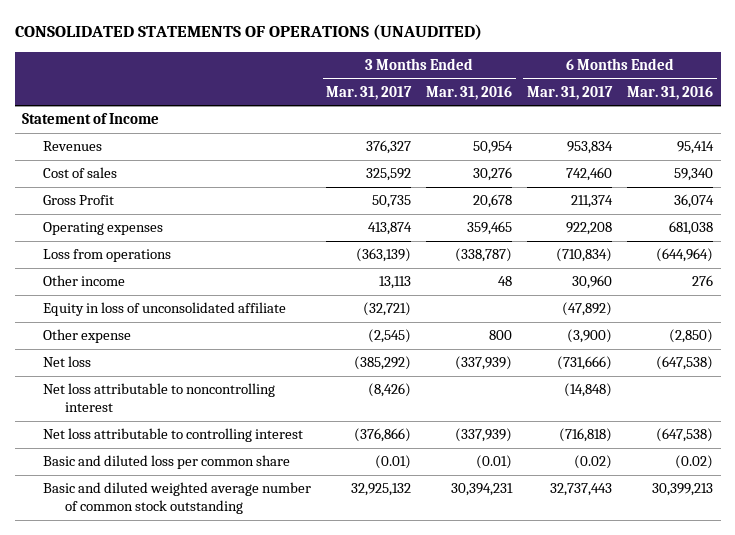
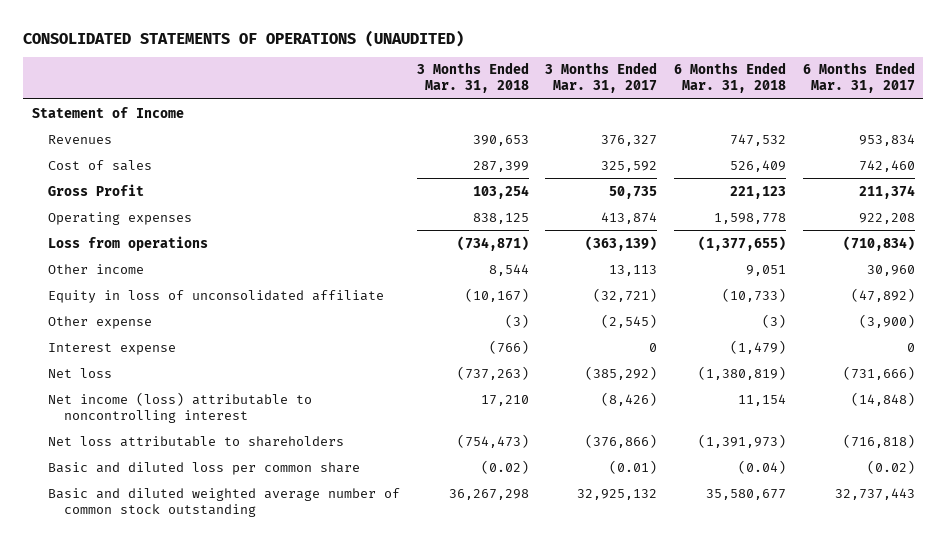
- | 3 Months Ended Mar. 31, 2017 | 3 Months Ended Mar. 31, 2016 | 6 Months Ended Mar. 31, 2017 | 6 Months Ended Mar. 31, 2016
+ | 3 Months Ended Mar. 31, 2018 | 3 Months Ended Mar. 31, 2017 | 6 Months Ended Mar. 31, 2018 | 6 Months Ended Mar. 31, 2017
+ Interest expense | (766) | 0 | (1,479) | 0
- Net loss attributable to noncontrolling interest | (8,426) | | (14,848) |
- Net loss attributable to controlling interest | (376,866) | (337,939) | (716,818) | (647,538)
+ Net income (loss) attributable to noncontrolling interest | 17,210 | (8,426) | 11,154 | (14,848)
+ Net loss attributable to shareholders | (754,473) | (376,866) | (1,391,973) | (716,818)

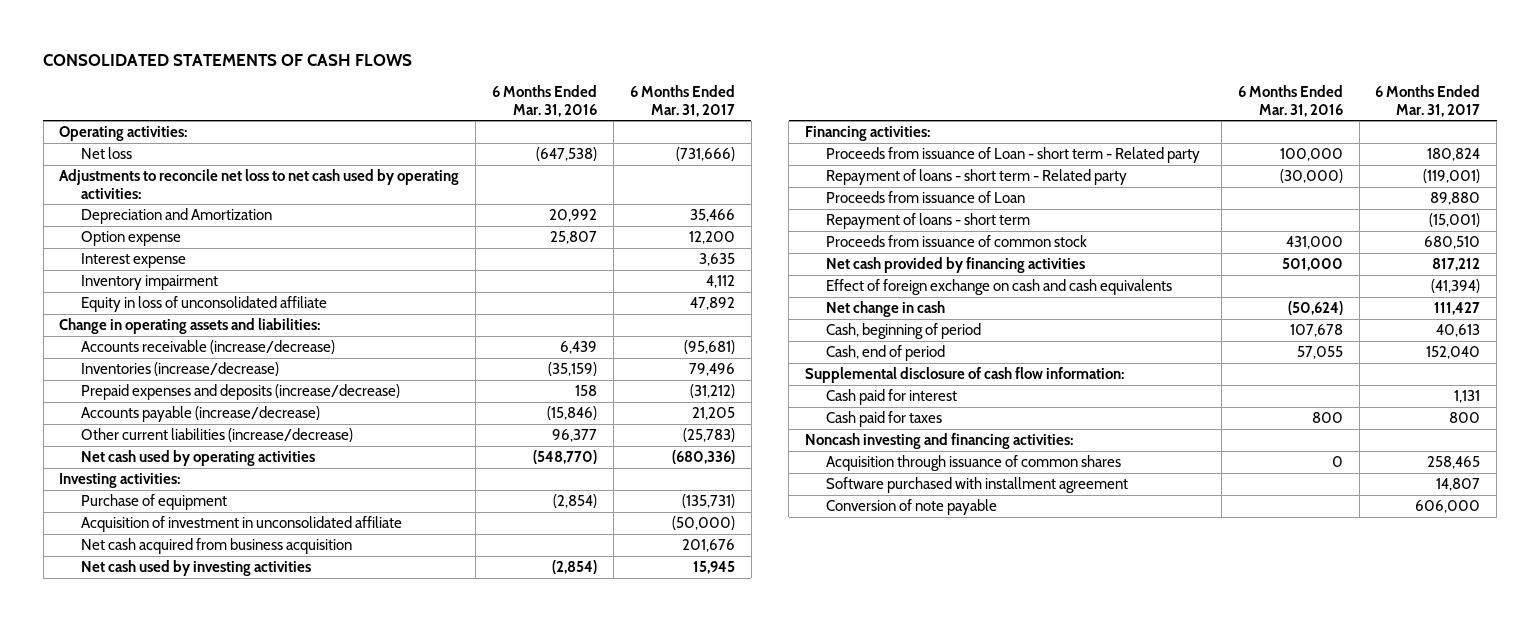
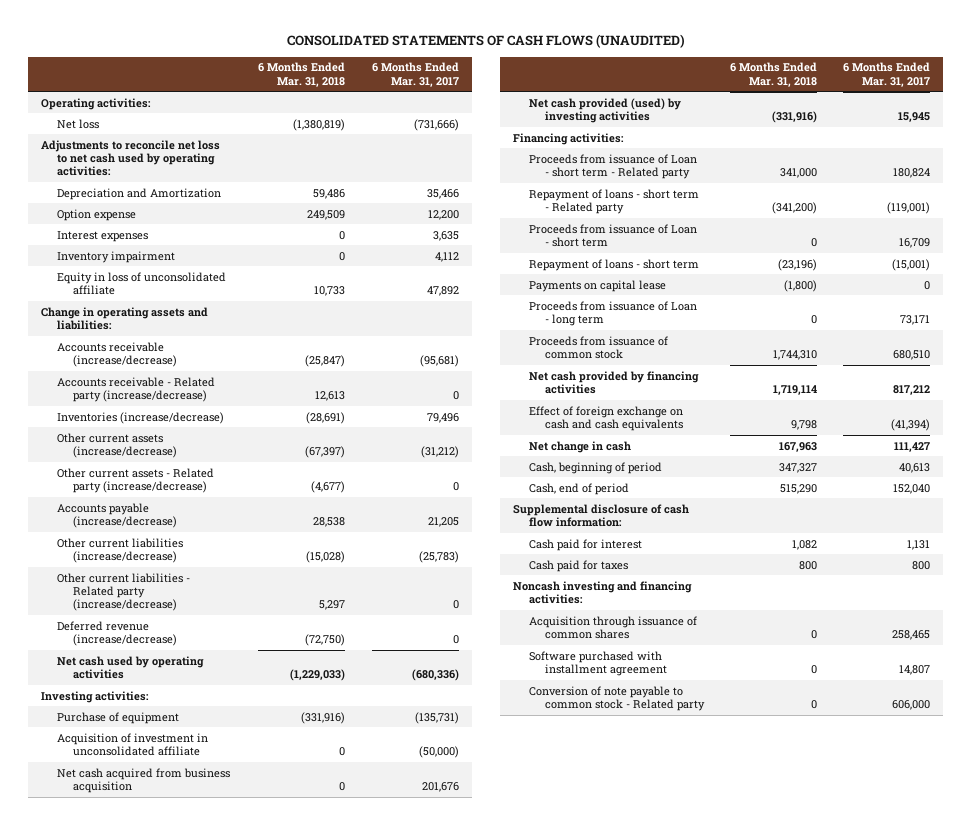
- CONSOLIDATED STATEMENTS OF CASH FLOWS
+ CONSOLIDATED STATEMENTS OF CASH FLOWS (UNAUDITED)
- | 6 Months Ended Mar. 31, 2016 | 6 Months Ended Mar. 31, 2017
+ | 6 Months Ended Mar. 31, 2018 | 6 Months Ended Mar. 31, 2017
- Interest expense | | 3,635
+ Interest expenses | 0 | 3,635
+ Accounts receivable - Related party (increase/decrease) | 12,613 | 0
- Prepaid expenses and deposits (increase/decrease) | 158 | (31,212)
+ Other current assets (increase/decrease) | (67,397) | (31,212)
+ Other current assets - Related party (increase/decrease) | (4,677) | 0
+ Other current liabilities - Related party (increase/decrease) | 5,297 | 0
+ Deferred revenue (increase/decrease) | (72,750) | 0
- Net cash used by investing activities | (2,854) | 15,945
+ Net cash provided (used) by investing activities | (331,916) | 15,945
- Proceeds from issuance of Loan | | 89,880
+ Proceeds from issuance of Loan - short term | 0 | 16,709
+ Payments on capital lease | (1,800) | 0
+ Proceeds from issuance of Loan - long term | 0 | 73,171
- Conversion of note payable | | 606,000
+ Conversion of note payable to common stock - Related party | 0 | 606,000

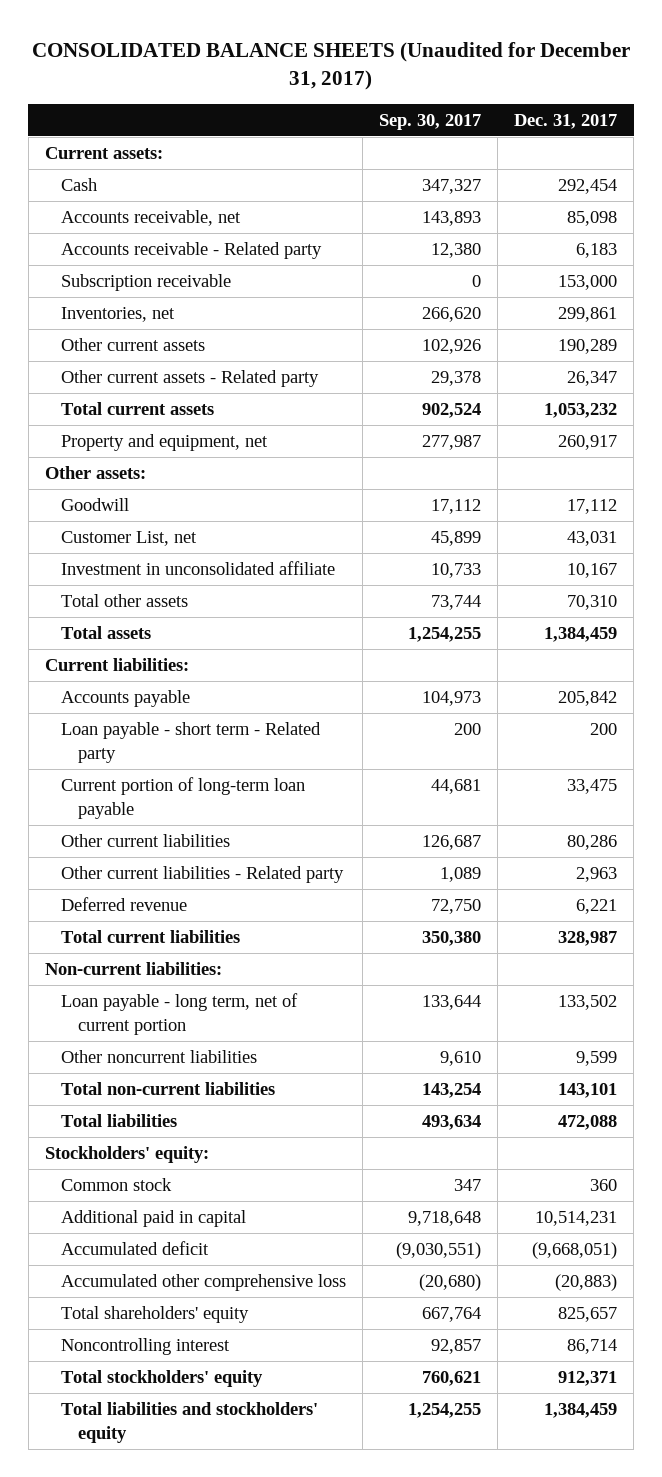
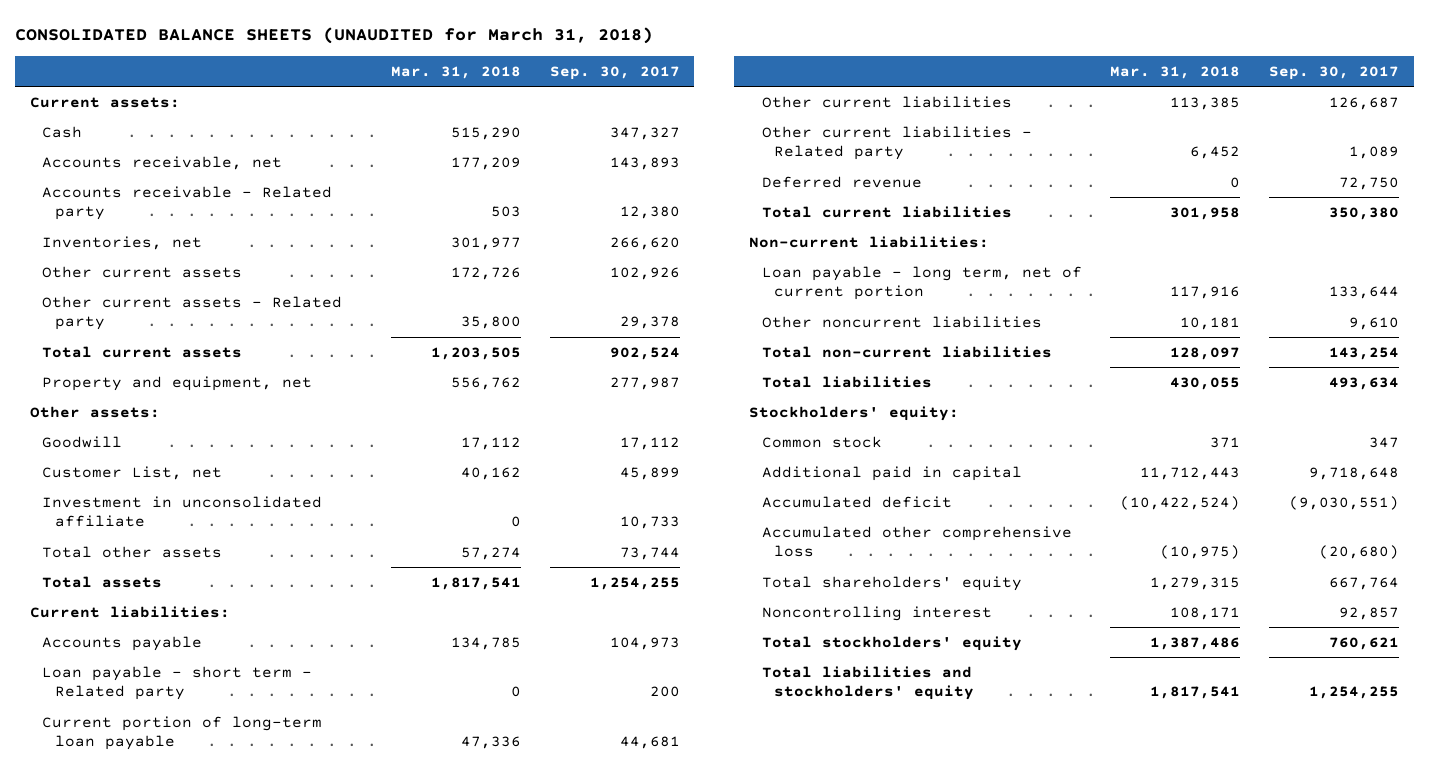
- CONSOLIDATED BALANCE SHEETS (Unaudited for December 31, 2017)
+ CONSOLIDATED BALANCE SHEETS (UNAUDITED for March 31, 2018)
- | Sep. 30, 2017 | Dec. 31, 2017
+ | Mar. 31, 2018 | Sep. 30, 2017
- Subscription receivable | 0 | 153,000

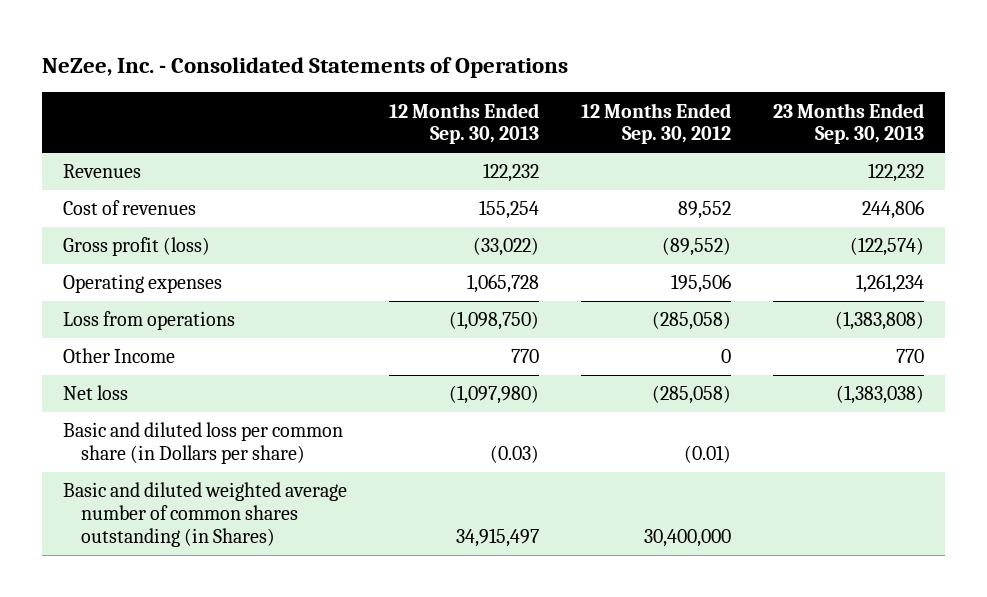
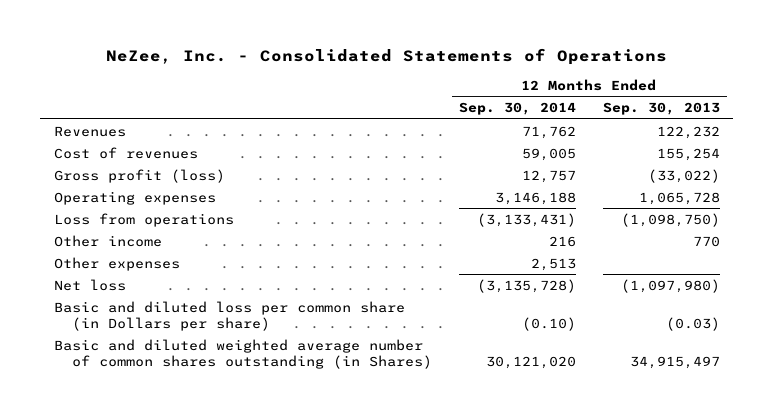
- | 12 Months Ended Sep. 30, 2013 | 12 Months Ended Sep. 30, 2012 | 23 Months Ended Sep. 30, 2013
+ | 12 Months Ended Sep. 30, 2014 | 12 Months Ended Sep. 30, 2013
- Other Income | 770 | 0 | 770
+ Other income | 216 | 770
+ Other expenses | 2,513 |

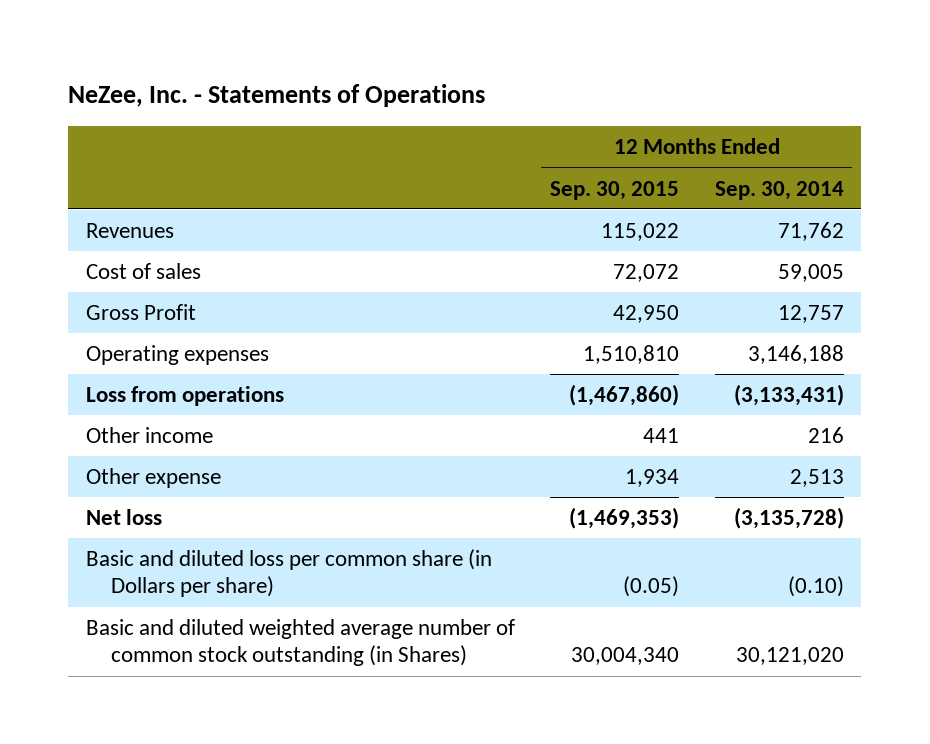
- NeZee, Inc. - Consolidated Statements of Operations
+ NeZee, Inc. - Statements of Operations
- | 12 Months Ended Sep. 30, 2014 | 12 Months Ended Sep. 30, 2013
+ | 12 Months Ended Sep. 30, 2015 | 12 Months Ended Sep. 30, 2014
- Cost of revenues | 59,005 | 155,254
- Gross profit (loss) | 12,757 | (33,022)
+ Cost of sales | 72,072 | 59,005
+ Gross Profit | 42,950 | 12,757
- Other expenses | 2,513 |
+ Other expense | 1,934 | 2,513
- Basic and diluted weighted average number of common shares outstanding (in Shares) | 30,121,020 | 34,915,497
+ Basic and diluted weighted average number of common stock outstanding (in Shares) | 30,004,340 | 30,121,020

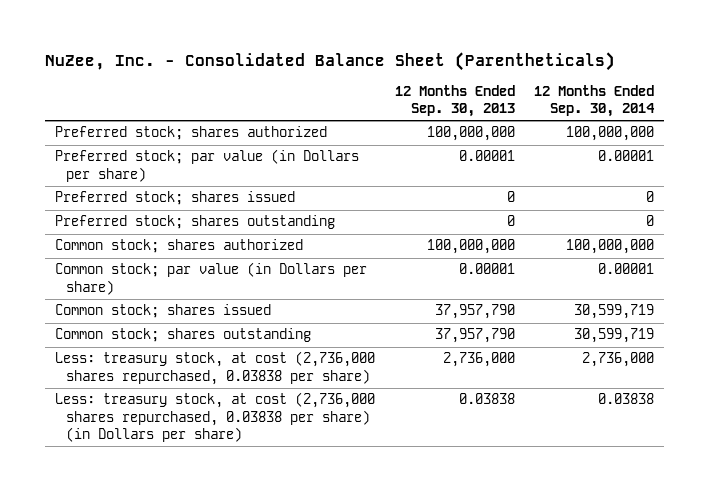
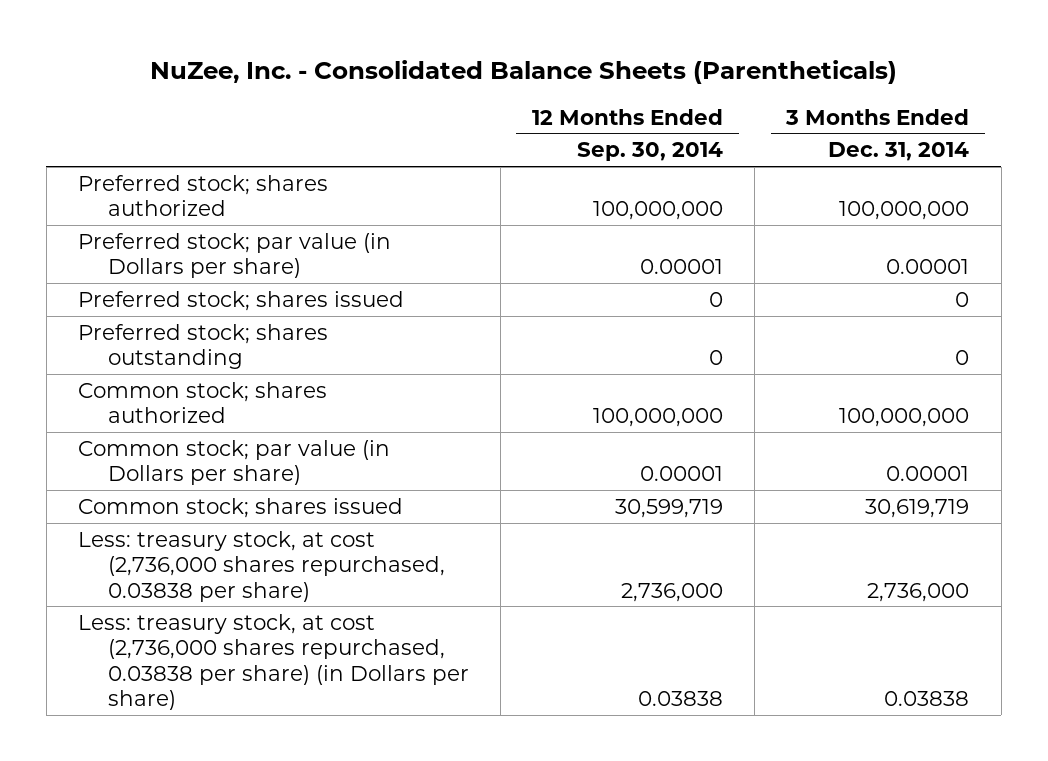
- NuZee, Inc. - Consolidated Balance Sheet (Parentheticals)
+ NuZee, Inc. - Consolidated Balance Sheets (Parentheticals)
- | 12 Months Ended Sep. 30, 2013 | 12 Months Ended Sep. 30, 2014
+ | 12 Months Ended Sep. 30, 2014 | 3 Months Ended Dec. 31, 2014
- Common stock; shares outstanding | 37,957,790 | 30,599,719

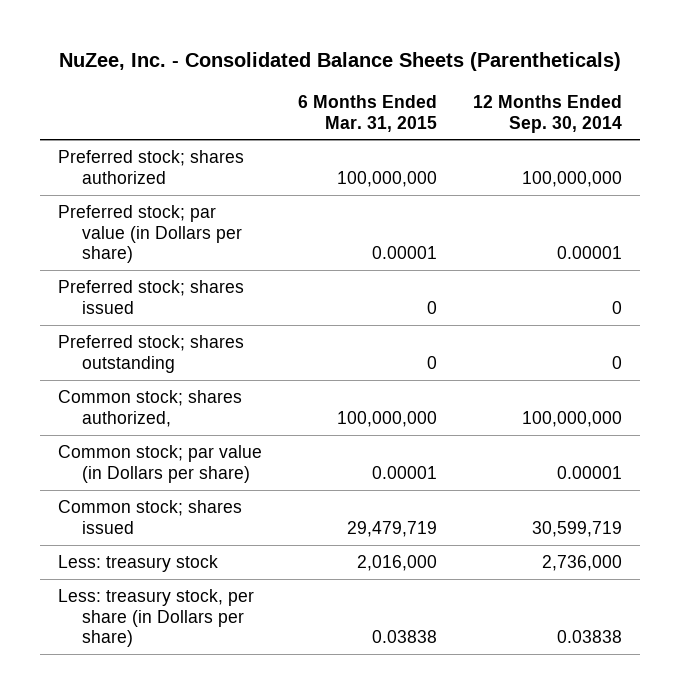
- | 12 Months Ended Sep. 30, 2014 | 3 Months Ended Dec. 31, 2014
+ | 6 Months Ended Mar. 31, 2015 | 12 Months Ended Sep. 30, 2014
- Common stock; shares authorized | 100,000,000 | 100,000,000
+ Common stock; shares authorized, | 100,000,000 | 100,000,000
- Less: treasury stock, at cost (2,736,000 shares repurchased, 0.03838 per share) | 2,736,000 | 2,736,000
- Less: treasury stock, at cost (2,736,000 shares repurchased, 0.03838 per share) (in Dollars per share) | 0.03838 | 0.03838
+ Less: treasury stock | 2,016,000 | 2,736,000
+ Less: treasury stock, per share (in Dollars per share) | 0.03838 | 0.03838

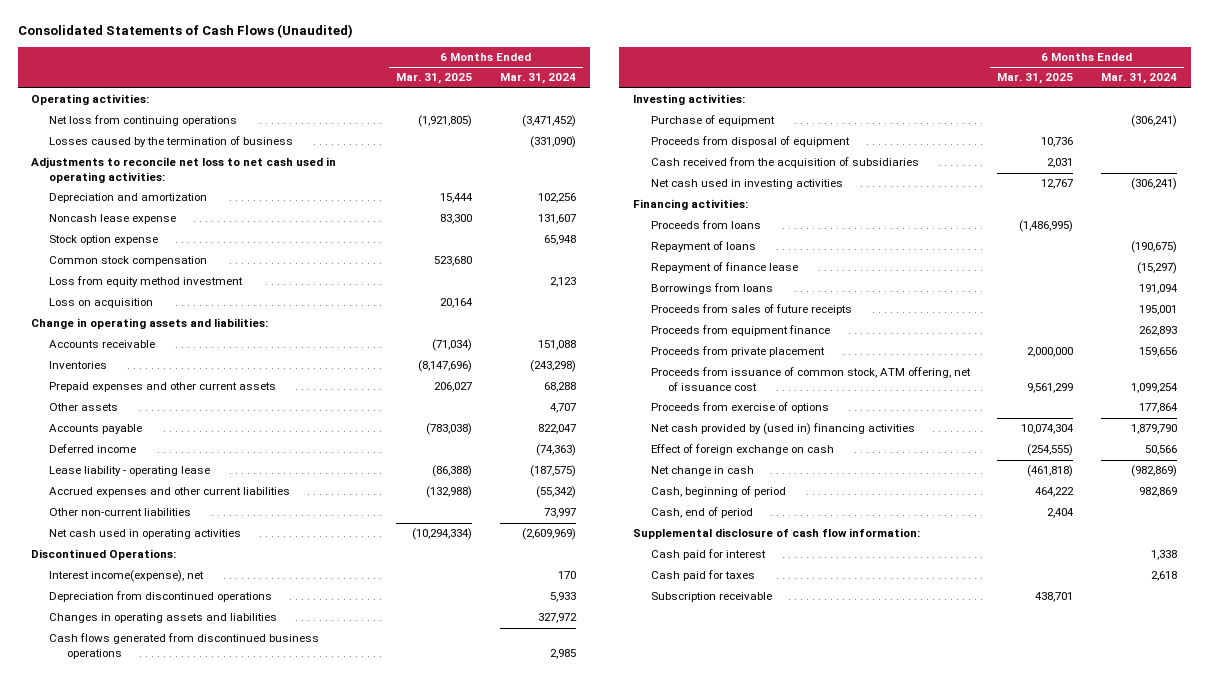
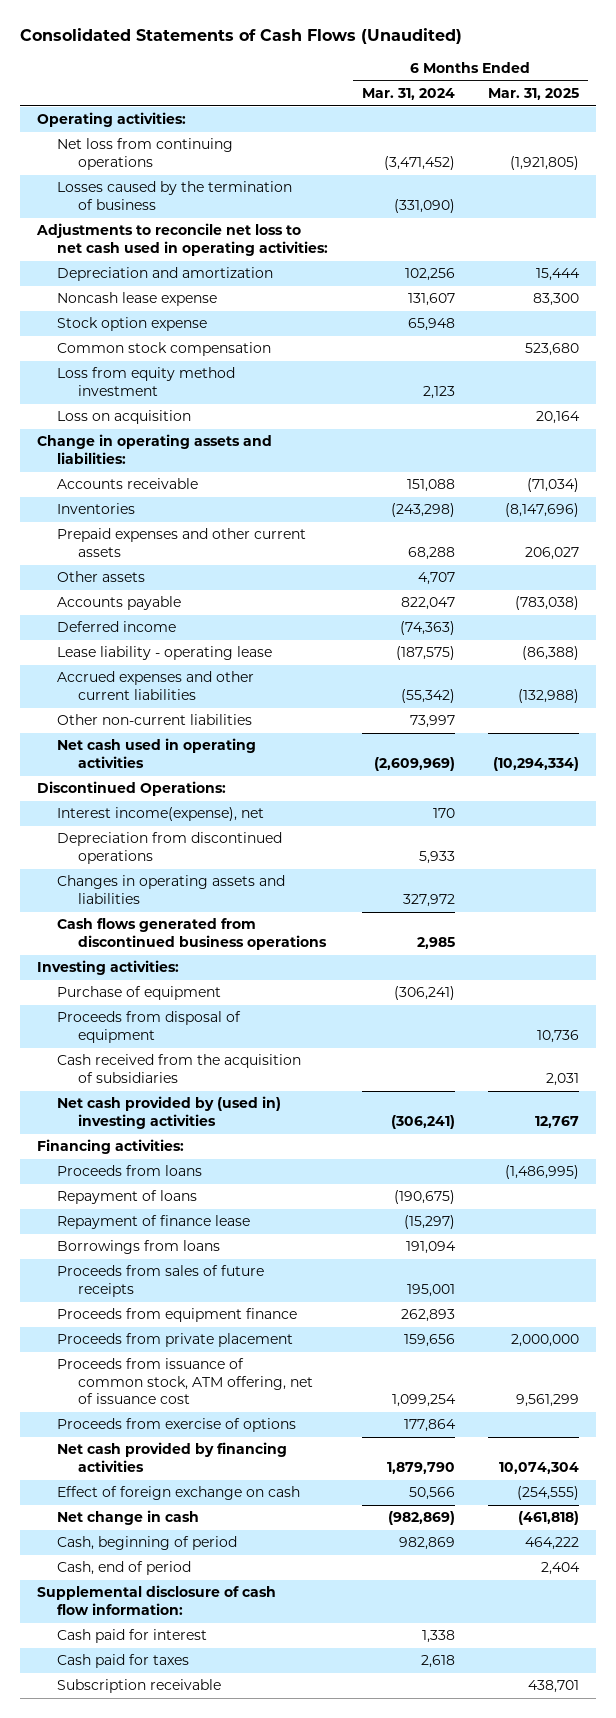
- | 6 Months Ended Mar. 31, 2025 | 6 Months Ended Mar. 31, 2024
+ | 6 Months Ended Mar. 31, 2024 | 6 Months Ended Mar. 31, 2025
- Net cash used in investing activities | 12,767 | (306,241)
+ Net cash provided by (used in) investing activities | (306,241) | 12,767
- Net cash provided by (used in) financing activities | 10,074,304 | 1,879,790
+ Net cash provided by financing activities | 1,879,790 | 10,074,304

